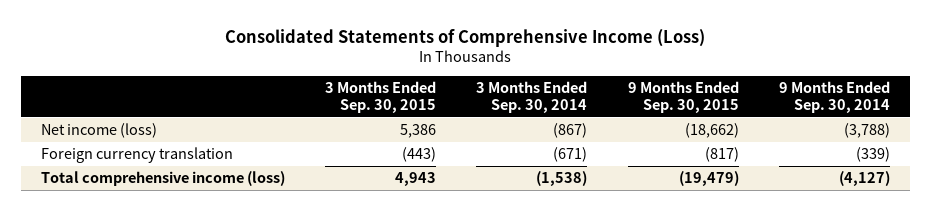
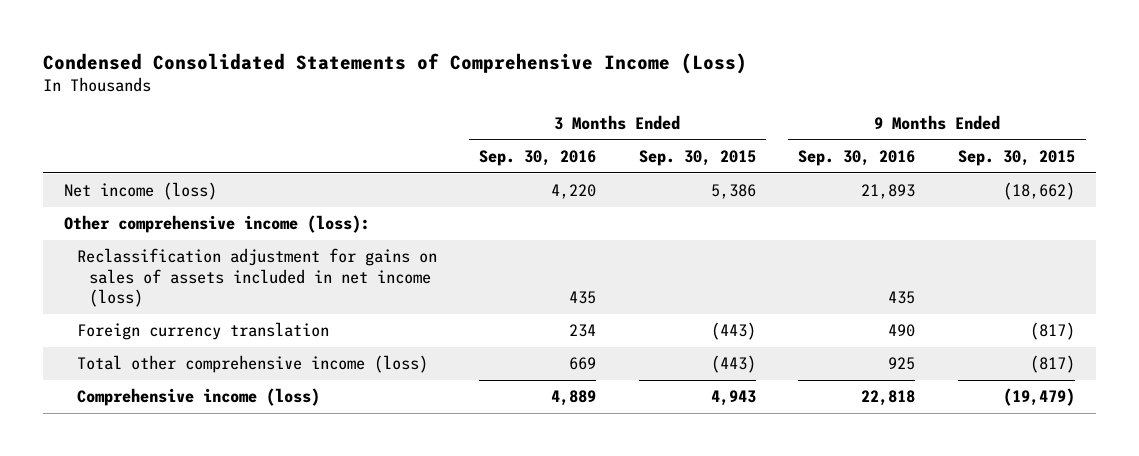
- Consolidated Statements of Comprehensive Income (Loss)
+ Condensed Consolidated Statements of Comprehensive Income (Loss)
- | 3 Months Ended Sep. 30, 2015 | 3 Months Ended Sep. 30, 2014 | 9 Months Ended Sep. 30, 2015 | 9 Months Ended Sep. 30, 2014
+ | 3 Months Ended Sep. 30, 2016 | 3 Months Ended Sep. 30, 2015 | 9 Months Ended Sep. 30, 2016 | 9 Months Ended Sep. 30, 2015
+ Other comprehensive income (loss):
+ Reclassification adjustment for gains on sales of assets included in net income (loss) | 435 | | 435 |
- Total comprehensive income (loss) | 4,943 | (1,538) | (19,479) | (4,127)
+ Total other comprehensive income (loss) | 669 | (443) | 925 | (817)
+ Comprehensive income (loss) | 4,889 | 4,943 | 22,818 | (19,479)

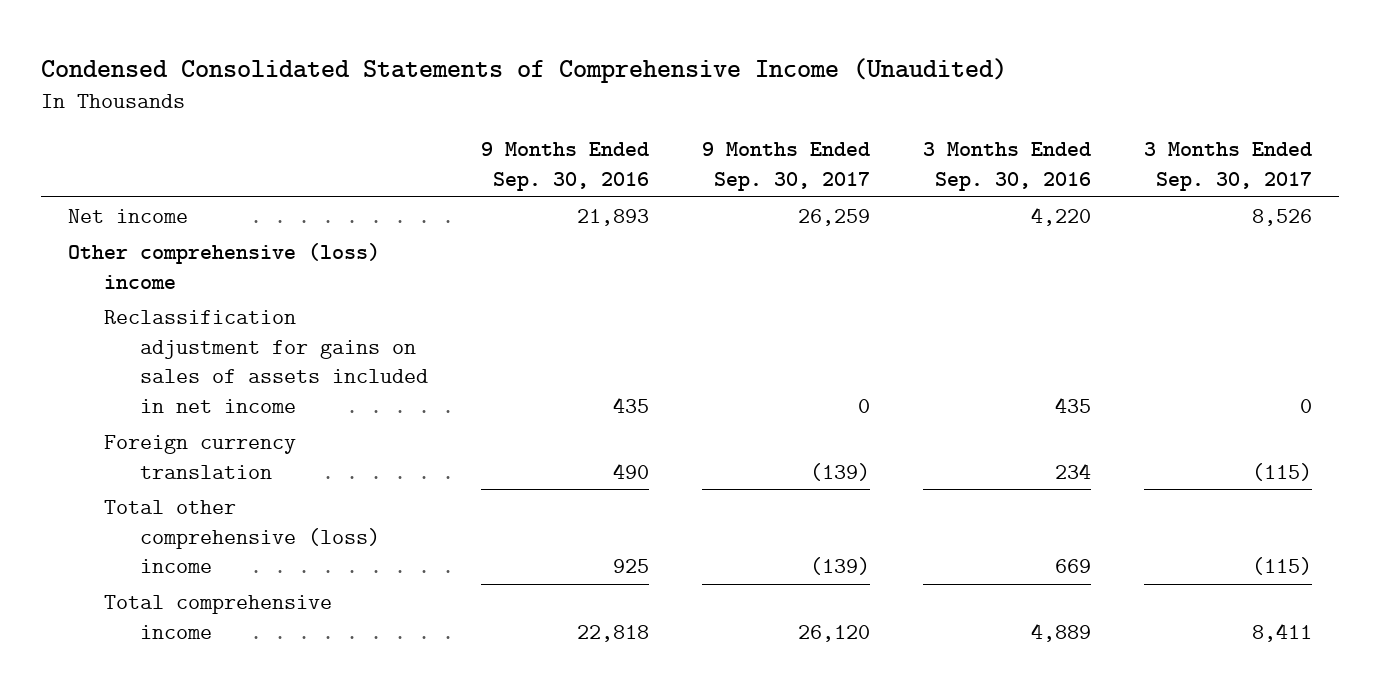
- Condensed Consolidated Statements of Comprehensive Income (Loss)
+ Condensed Consolidated Statements of Comprehensive Income (Unaudited)
- | 3 Months Ended Sep. 30, 2016 | 3 Months Ended Sep. 30, 2015 | 9 Months Ended Sep. 30, 2016 | 9 Months Ended Sep. 30, 2015
+ | 9 Months Ended Sep. 30, 2016 | 9 Months Ended Sep. 30, 2017 | 3 Months Ended Sep. 30, 2016 | 3 Months Ended Sep. 30, 2017
- Net income (loss) | 4,220 | 5,386 | 21,893 | (18,662)
- Other comprehensive income (loss):
- Reclassification adjustment for gains on sales of assets included in net income (loss) | 435 | | 435 |
+ Net income | 21,893 | 26,259 | 4,220 | 8,526
+ Other comprehensive (loss) income
+ Reclassification adjustment for gains on sales of assets included in net income | 435 | 0 | 435 | 0
- Total other comprehensive income (loss) | 669 | (443) | 925 | (817)
- Comprehensive income (loss) | 4,889 | 4,943 | 22,818 | (19,479)
+ Total other comprehensive (loss) income | 925 | (139) | 669 | (115)
+ Total comprehensive income | 22,818 | 26,120 | 4,889 | 8,411

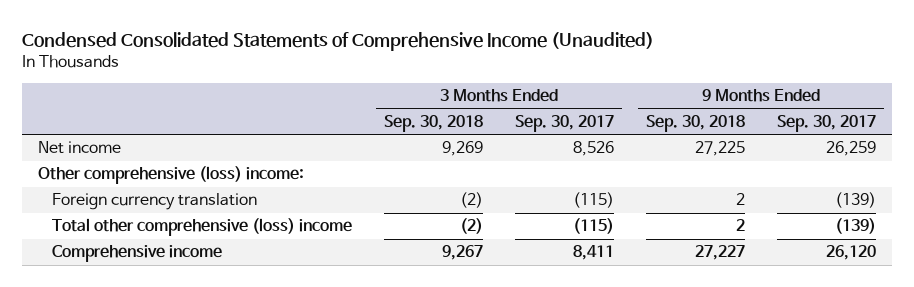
- | 9 Months Ended Sep. 30, 2016 | 9 Months Ended Sep. 30, 2017 | 3 Months Ended Sep. 30, 2016 | 3 Months Ended Sep. 30, 2017
+ | 3 Months Ended Sep. 30, 2018 | 3 Months Ended Sep. 30, 2017 | 9 Months Ended Sep. 30, 2018 | 9 Months Ended Sep. 30, 2017
- Other comprehensive (loss) income
- Reclassification adjustment for gains on sales of assets included in net income | 435 | 0 | 435 | 0
+ Other comprehensive (loss) income:
- Total comprehensive income | 22,818 | 26,120 | 4,889 | 8,411
+ Comprehensive income | 9,267 | 8,411 | 27,227 | 26,120

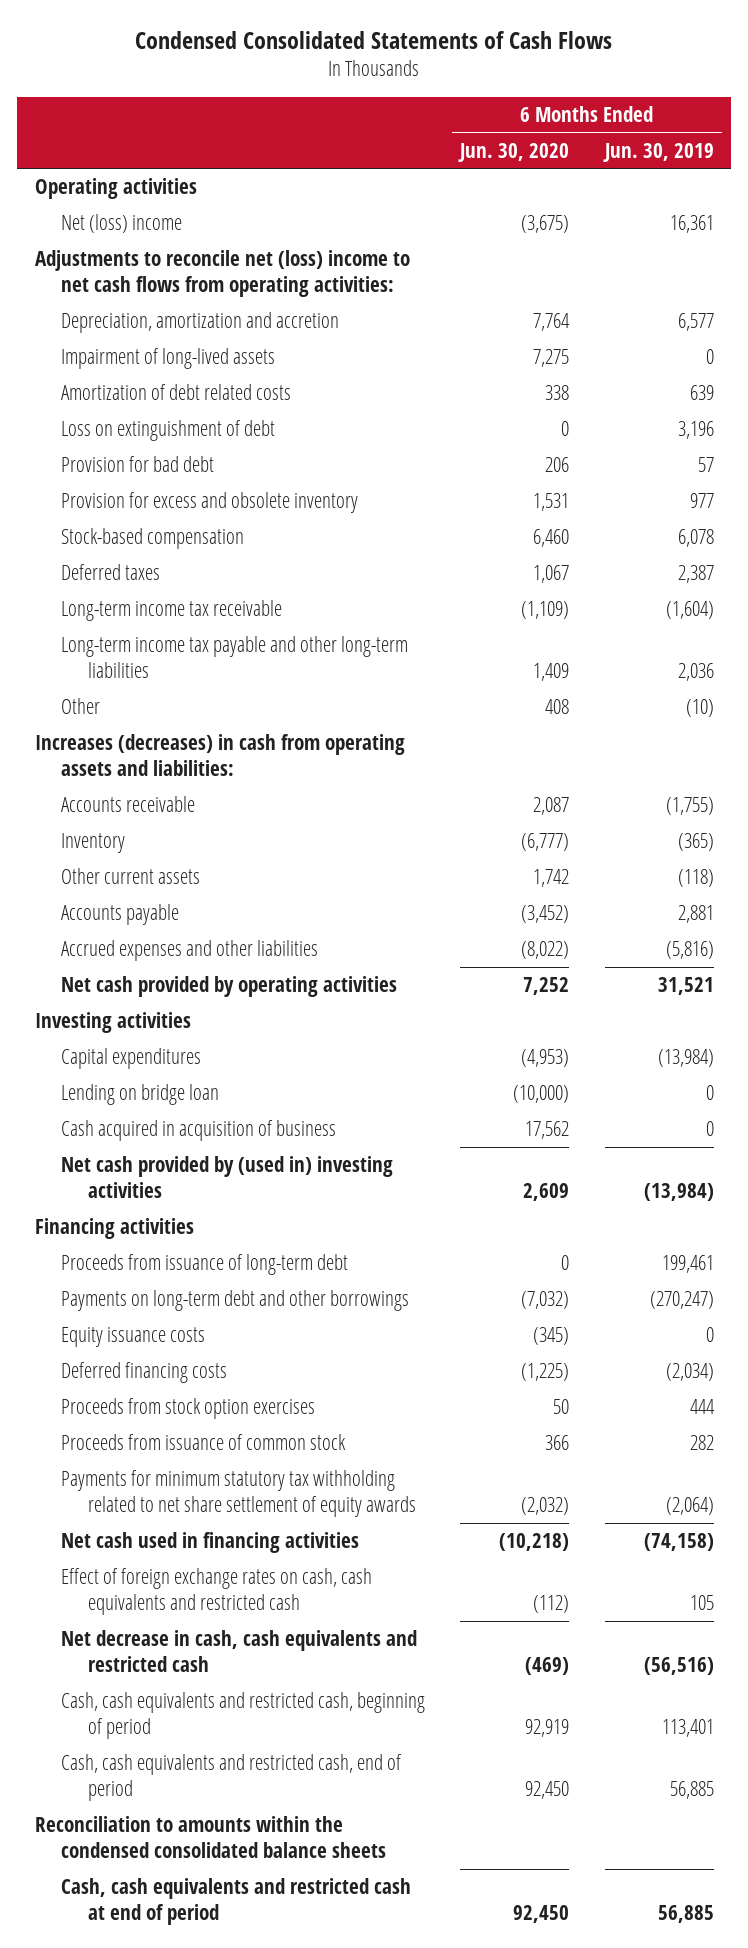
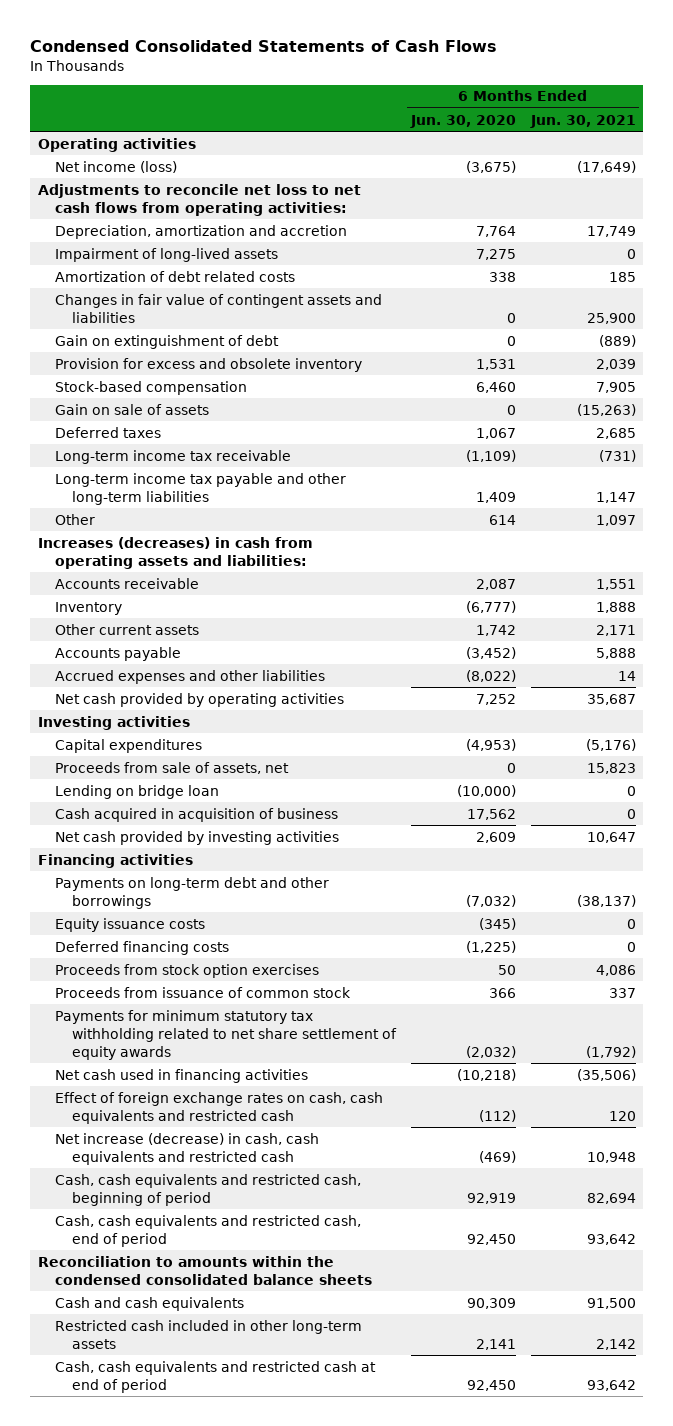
- | 6 Months Ended Jun. 30, 2020 | 6 Months Ended Jun. 30, 2019
+ | 6 Months Ended Jun. 30, 2020 | 6 Months Ended Jun. 30, 2021
- Net (loss) income | (3,675) | 16,361
- Adjustments to reconcile net (loss) income to net cash flows from operating activities:
+ Net income (loss) | (3,675) | (17,649)
+ Adjustments to reconcile net loss to net cash flows from operating activities:
- Loss on extinguishment of debt | 0 | 3,196
- Provision for bad debt | 206 | 57
+ Changes in fair value of contingent assets and liabilities | 0 | 25,900
+ Gain on extinguishment of debt | 0 | (889)
+ Gain on sale of assets | 0 | (15,263)
- Other | 408 | (10)
+ Other | 614 | 1,097
+ Proceeds from sale of assets, net | 0 | 15,823
- Net cash provided by (used in) investing activities | 2,609 | (13,984)
+ Net cash provided by investing activities | 2,609 | 10,647
- Proceeds from issuance of long-term debt | 0 | 199,461
- Net decrease in cash, cash equivalents and restricted cash | (469) | (56,516)
+ Net increase (decrease) in cash, cash equivalents and restricted cash | (469) | 10,948
+ Cash and cash equivalents | 90,309 | 91,500
+ Restricted cash included in other long-term assets | 2,141 | 2,142

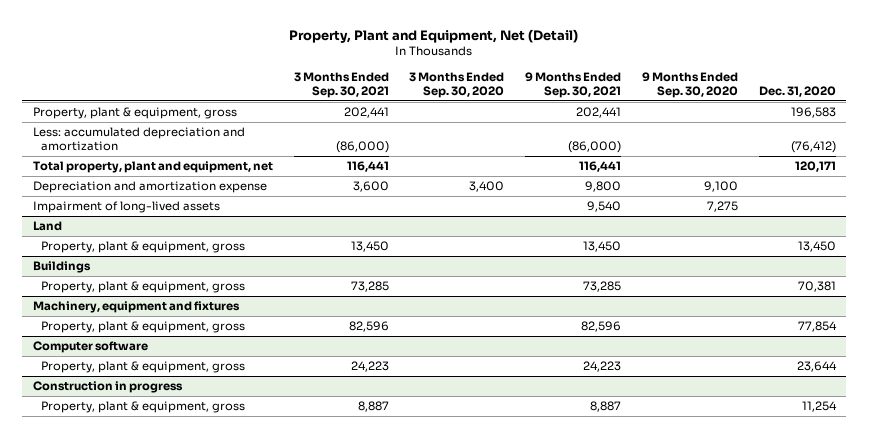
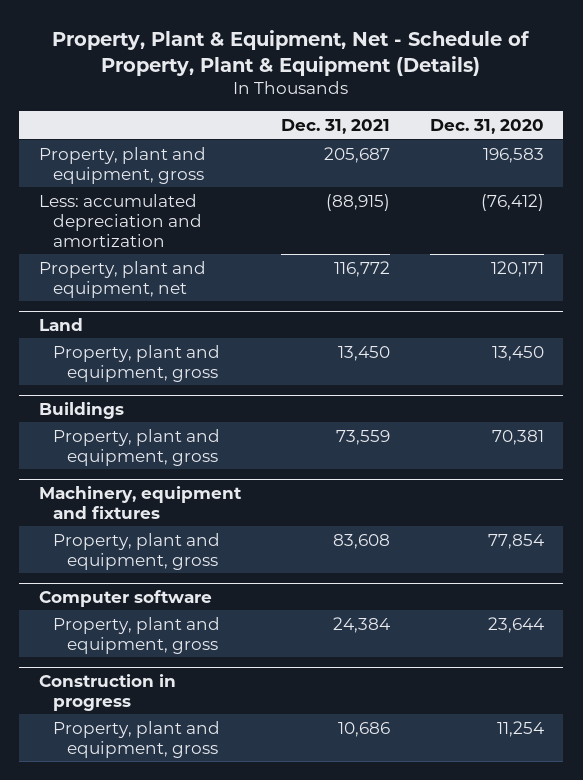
- Property, Plant and Equipment, Net (Detail)
+ Property, Plant & Equipment, Net - Schedule of Property, Plant & Equipment (Details)
- | 3 Months Ended Sep. 30, 2021 | 3 Months Ended Sep. 30, 2020 | 9 Months Ended Sep. 30, 2021 | 9 Months Ended Sep. 30, 2020 | Dec. 31, 2020
+ | Dec. 31, 2021 | Dec. 31, 2020
- Property, plant & equipment, gross | 202,441 | | 202,441 | | 196,583
+ Property, plant and equipment, gross | 205,687 | 196,583
- Total property, plant and equipment, net | 116,441 | | 116,441 | | 120,171
- Depreciation and amortization expense | 3,600 | 3,400 | 9,800 | 9,100 |
- Impairment of long-lived assets | | | 9,540 | 7,275 |
+ Property, plant and equipment, net | 116,772 | 120,171
@ Land
- Property, plant & equipment, gross | 13,450 | | 13,450 | | 13,450
+ Property, plant and equipment, gross | 13,450 | 13,450
@ Buildings
- Property, plant & equipment, gross | 73,285 | | 73,285 | | 70,381
+ Property, plant and equipment, gross | 73,559 | 70,381
@ Machinery, equipment and fixtures
- Property, plant & equipment, gross | 82,596 | | 82,596 | | 77,854
+ Property, plant and equipment, gross | 83,608 | 77,854
@ Computer software
- Property, plant & equipment, gross | 24,223 | | 24,223 | | 23,644
+ Property, plant and equipment, gross | 24,384 | 23,644
@ Construction in progress
- Property, plant & equipment, gross | 8,887 | | 8,887 | | 11,254
+ Property, plant and equipment, gross | 10,686 | 11,254

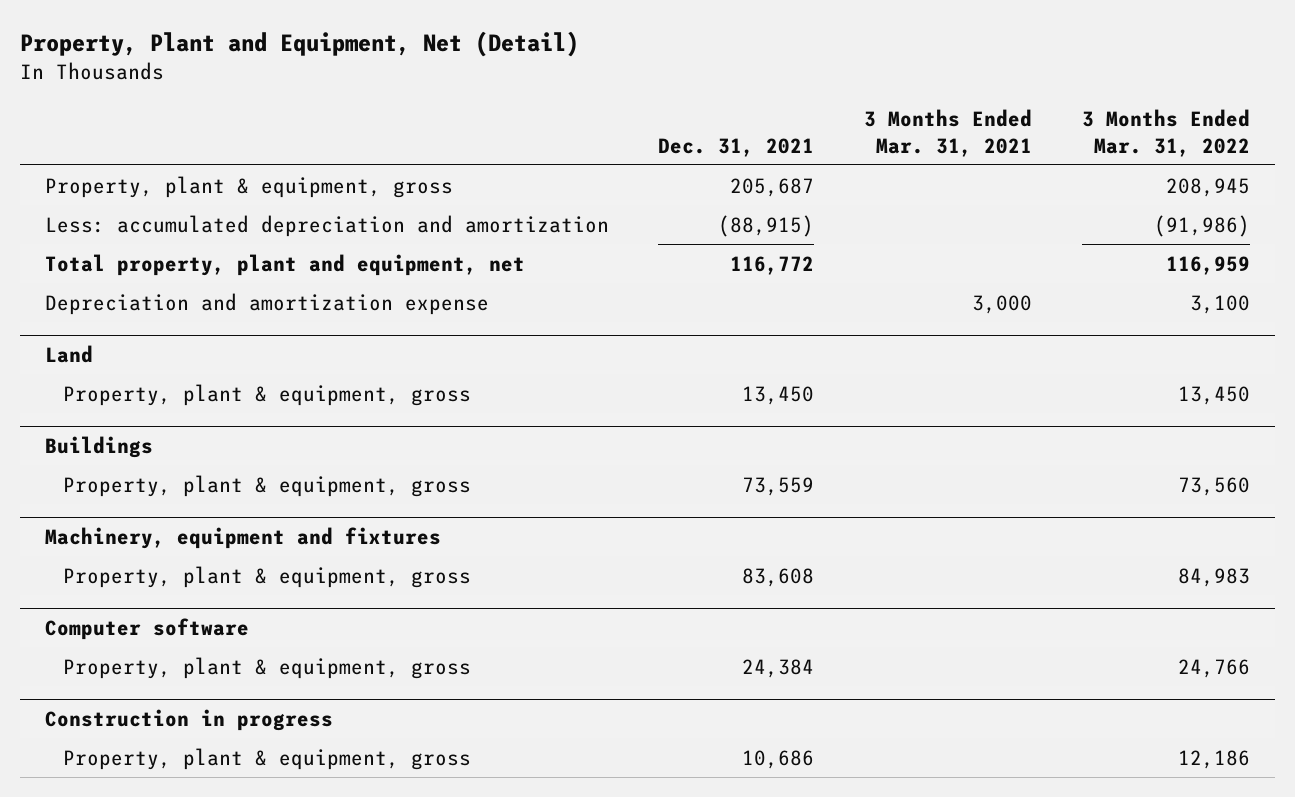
- Property, Plant & Equipment, Net - Schedule of Property, Plant & Equipment (Details)
+ Property, Plant and Equipment, Net (Detail)
- | Dec. 31, 2021 | Dec. 31, 2020
+ | Dec. 31, 2021 | 3 Months Ended Mar. 31, 2021 | 3 Months Ended Mar. 31, 2022
- Property, plant and equipment, gross | 205,687 | 196,583
+ Property, plant & equipment, gross | 205,687 | | 208,945
- Property, plant and equipment, net | 116,772 | 120,171
+ Total property, plant and equipment, net | 116,772 | | 116,959
+ Depreciation and amortization expense | | 3,000 | 3,100
@ Land
- Property, plant and equipment, gross | 13,450 | 13,450
+ Property, plant & equipment, gross | 13,450 | | 13,450
@ Buildings
- Property, plant and equipment, gross | 73,559 | 70,381
+ Property, plant & equipment, gross | 73,559 | | 73,560
@ Machinery, equipment and fixtures
- Property, plant and equipment, gross | 83,608 | 77,854
+ Property, plant & equipment, gross | 83,608 | | 84,983
@ Computer software
- Property, plant and equipment, gross | 24,384 | 23,644
+ Property, plant & equipment, gross | 24,384 | | 24,766
@ Construction in progress
- Property, plant and equipment, gross | 10,686 | 11,254
+ Property, plant & equipment, gross | 10,686 | | 12,186

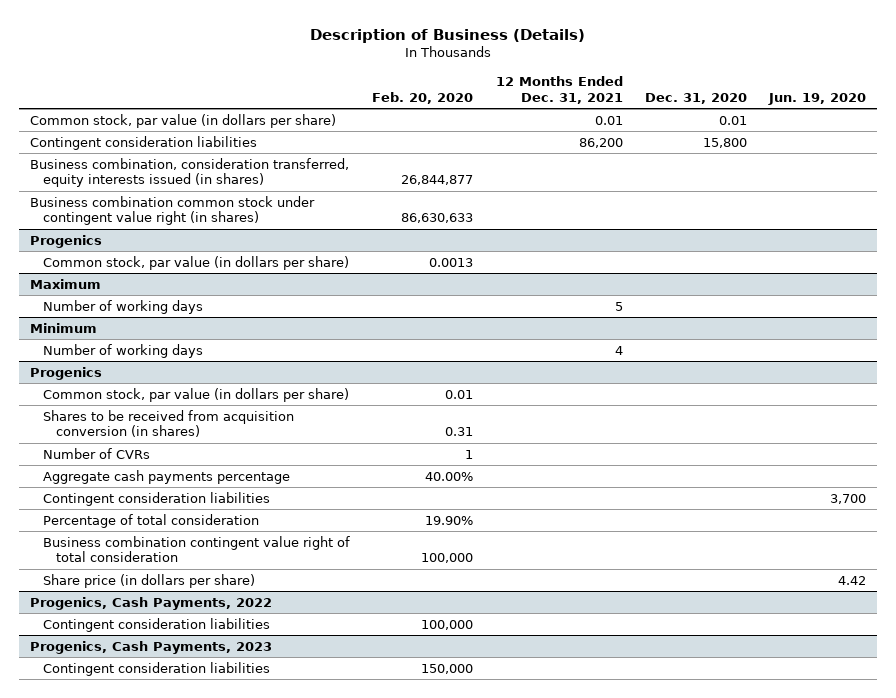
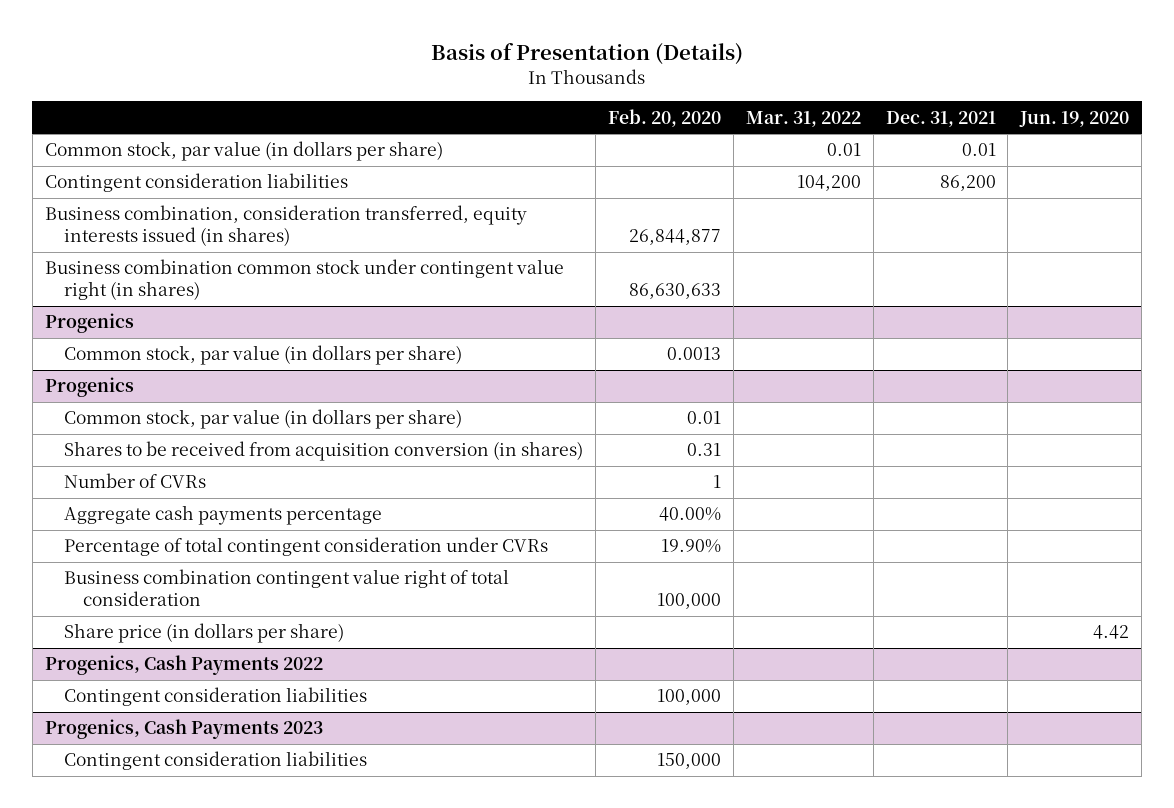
- Description of Business (Details)
+ Basis of Presentation (Details)
- | Feb. 20, 2020 | 12 Months Ended Dec. 31, 2021 | Dec. 31, 2020 | Jun. 19, 2020
+ | Feb. 20, 2020 | Mar. 31, 2022 | Dec. 31, 2021 | Jun. 19, 2020
- Maximum
- Number of working days | | 5 | |
- Minimum
- Number of working days | | 4 | |
@ Progenics
- Contingent consideration liabilities | | | | 3,700
- Percentage of total consideration | 19.90% | | |
+ Percentage of total contingent consideration under CVRs | 19.90% | | |
- Progenics, Cash Payments, 2022
+ Progenics, Cash Payments 2022
- Progenics, Cash Payments, 2023
+ Progenics, Cash Payments 2023

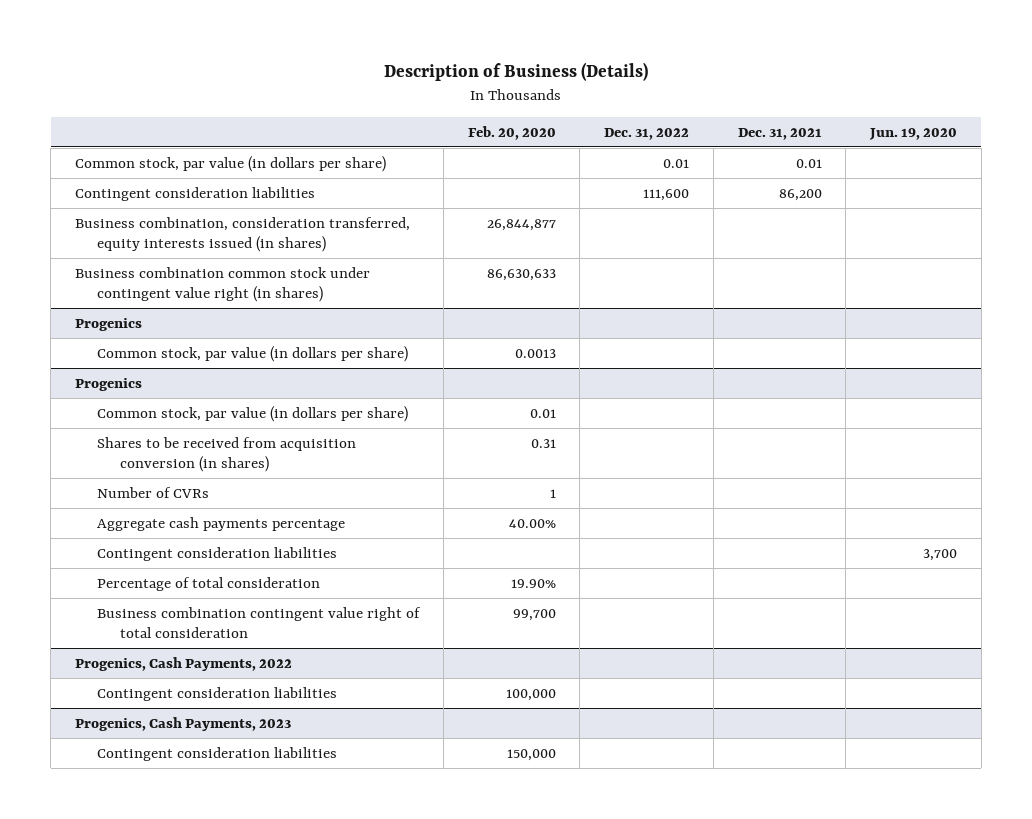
- Basis of Presentation (Details)
+ Description of Business (Details)
- | Feb. 20, 2020 | Mar. 31, 2022 | Dec. 31, 2021 | Jun. 19, 2020
+ | Feb. 20, 2020 | Dec. 31, 2022 | Dec. 31, 2021 | Jun. 19, 2020
@ Progenics
- Percentage of total contingent consideration under CVRs | 19.90% | | |
- Business combination contingent value right of total consideration | 100,000 | | |
- Share price (in dollars per share) | | | | 4.42
- Progenics, Cash Payments 2022
@ Progenics
+ Contingent consideration liabilities | | | | 3,700
+ Percentage of total consideration | 19.90% | | |
+ Business combination contingent value right of total consideration | 99,700 | | |
+ Progenics, Cash Payments, 2022
- Progenics, Cash Payments 2023
+ Progenics, Cash Payments, 2023

